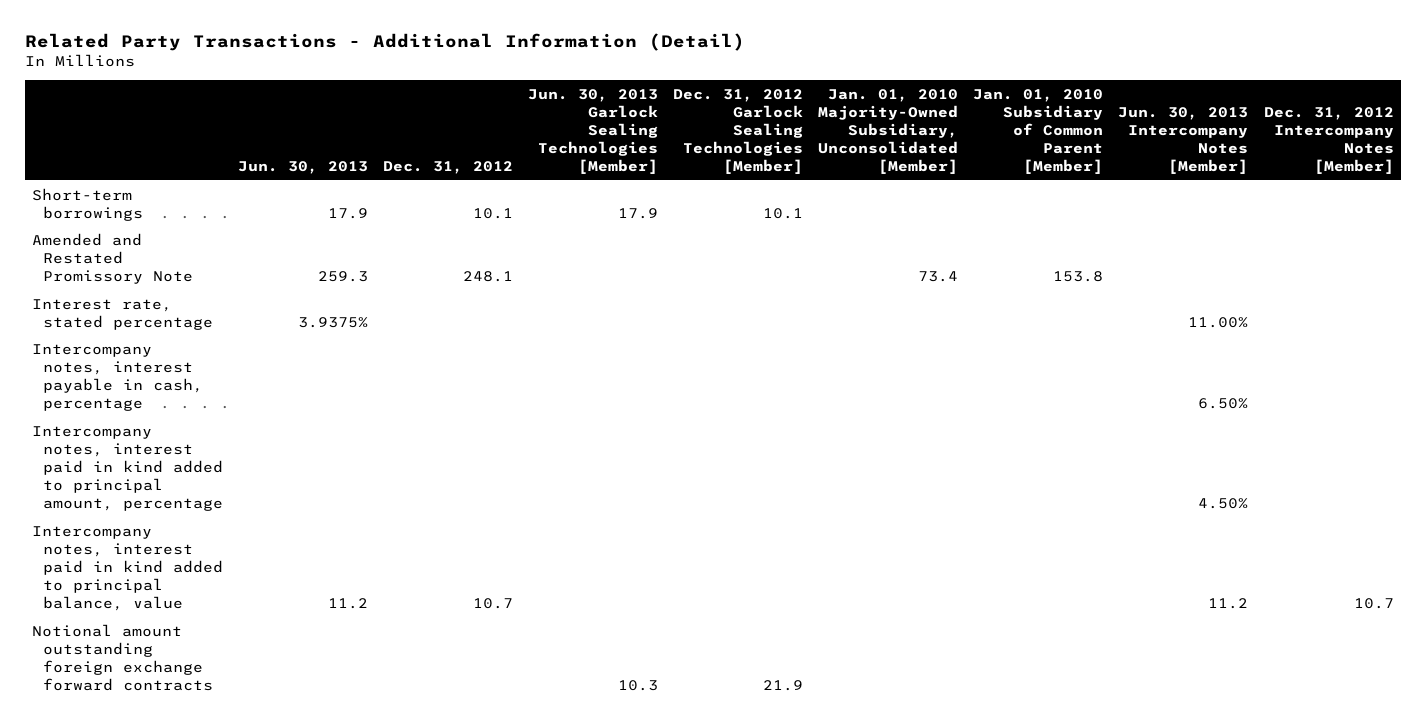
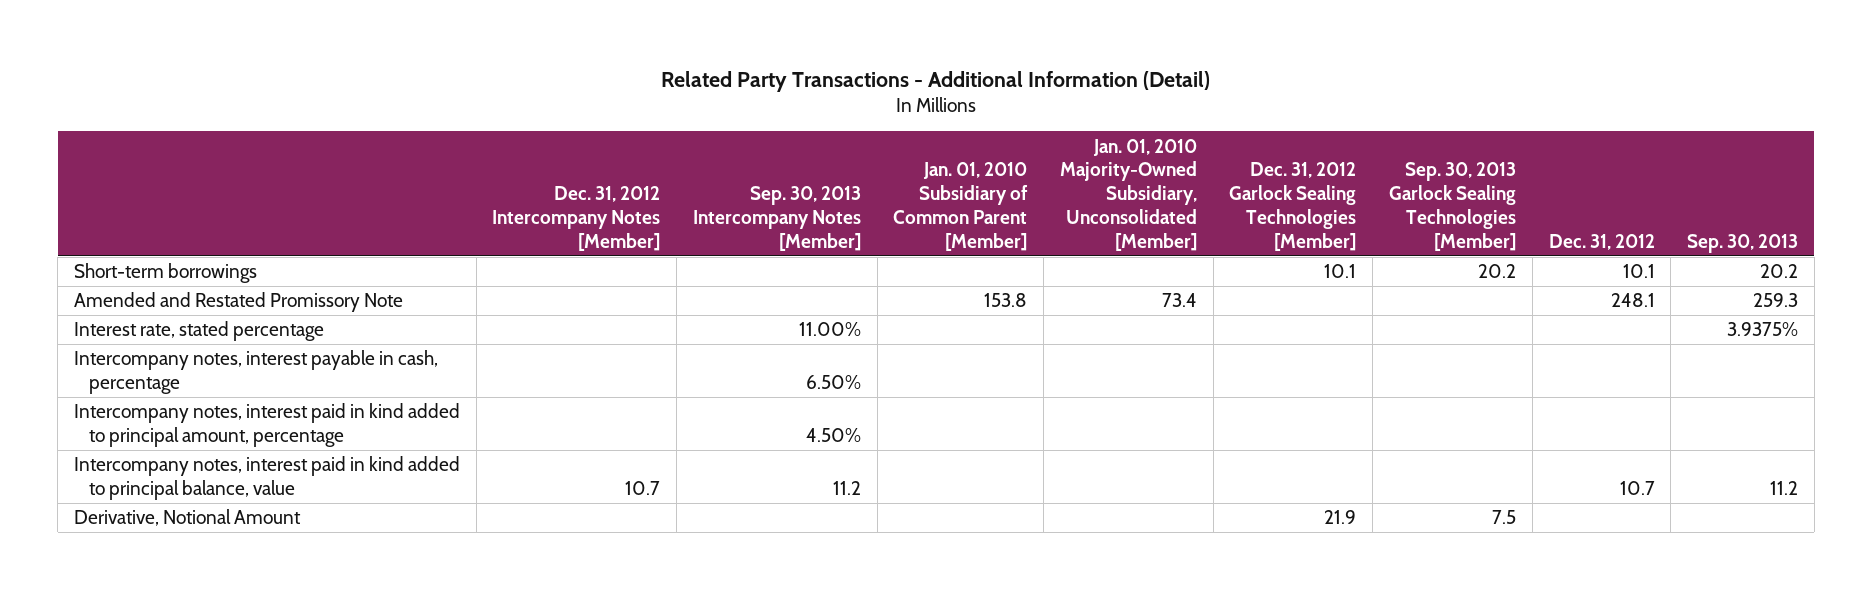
- | Jun. 30, 2013 | Dec. 31, 2012 | Jun. 30, 2013 Garlock Sealing Technologies [Member] | Dec. 31, 2012 Garlock Sealing Technologies [Member] | Jan. 01, 2010 Majority-Owned Subsidiary, Unconsolidated [Member] | Jan. 01, 2010 Subsidiary of Common Parent [Member] | Jun. 30, 2013 Intercompany Notes [Member] | Dec. 31, 2012 Intercompany Notes [Member]
+ | Dec. 31, 2012 Intercompany Notes [Member] | Sep. 30, 2013 Intercompany Notes [Member] | Jan. 01, 2010 Subsidiary of Common Parent [Member] | Jan. 01, 2010 Majority-Owned Subsidiary, Unconsolidated [Member] | Dec. 31, 2012 Garlock Sealing Technologies [Member] | Sep. 30, 2013 Garlock Sealing Technologies [Member] | Dec. 31, 2012 | Sep. 30, 2013
- Notional amount outstanding foreign exchange forward contracts | | | 10.3 | 21.9 | | | |
+ Derivative, Notional Amount | | | | | 21.9 | 7.5 | |

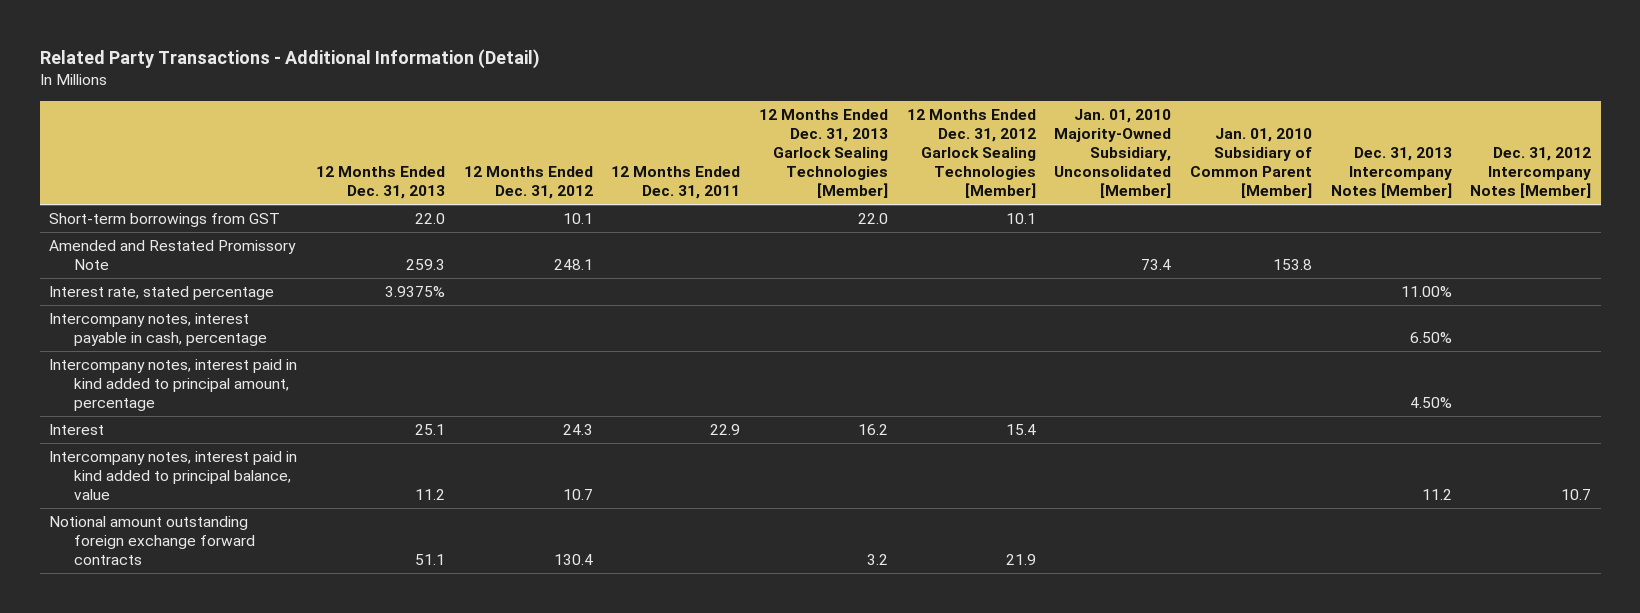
- | Dec. 31, 2012 Intercompany Notes [Member] | Sep. 30, 2013 Intercompany Notes [Member] | Jan. 01, 2010 Subsidiary of Common Parent [Member] | Jan. 01, 2010 Majority-Owned Subsidiary, Unconsolidated [Member] | Dec. 31, 2012 Garlock Sealing Technologies [Member] | Sep. 30, 2013 Garlock Sealing Technologies [Member] | Dec. 31, 2012 | Sep. 30, 2013
+ | 12 Months Ended Dec. 31, 2013 | 12 Months Ended Dec. 31, 2012 | 12 Months Ended Dec. 31, 2011 | 12 Months Ended Dec. 31, 2013 Garlock Sealing Technologies [Member] | 12 Months Ended Dec. 31, 2012 Garlock Sealing Technologies [Member] | Jan. 01, 2010 Majority-Owned Subsidiary, Unconsolidated [Member] | Jan. 01, 2010 Subsidiary of Common Parent [Member] | Dec. 31, 2013 Intercompany Notes [Member] | Dec. 31, 2012 Intercompany Notes [Member]
- Short-term borrowings | | | | | 10.1 | 20.2 | 10.1 | 20.2
+ Short-term borrowings from GST | 22.0 | 10.1 | | 22.0 | 10.1 | | | |
+ Interest | 25.1 | 24.3 | 22.9 | 16.2 | 15.4 | | | |
- Derivative, Notional Amount | | | | | 21.9 | 7.5 | |
+ Notional amount outstanding foreign exchange forward contracts | 51.1 | 130.4 | | 3.2 | 21.9 | | | |

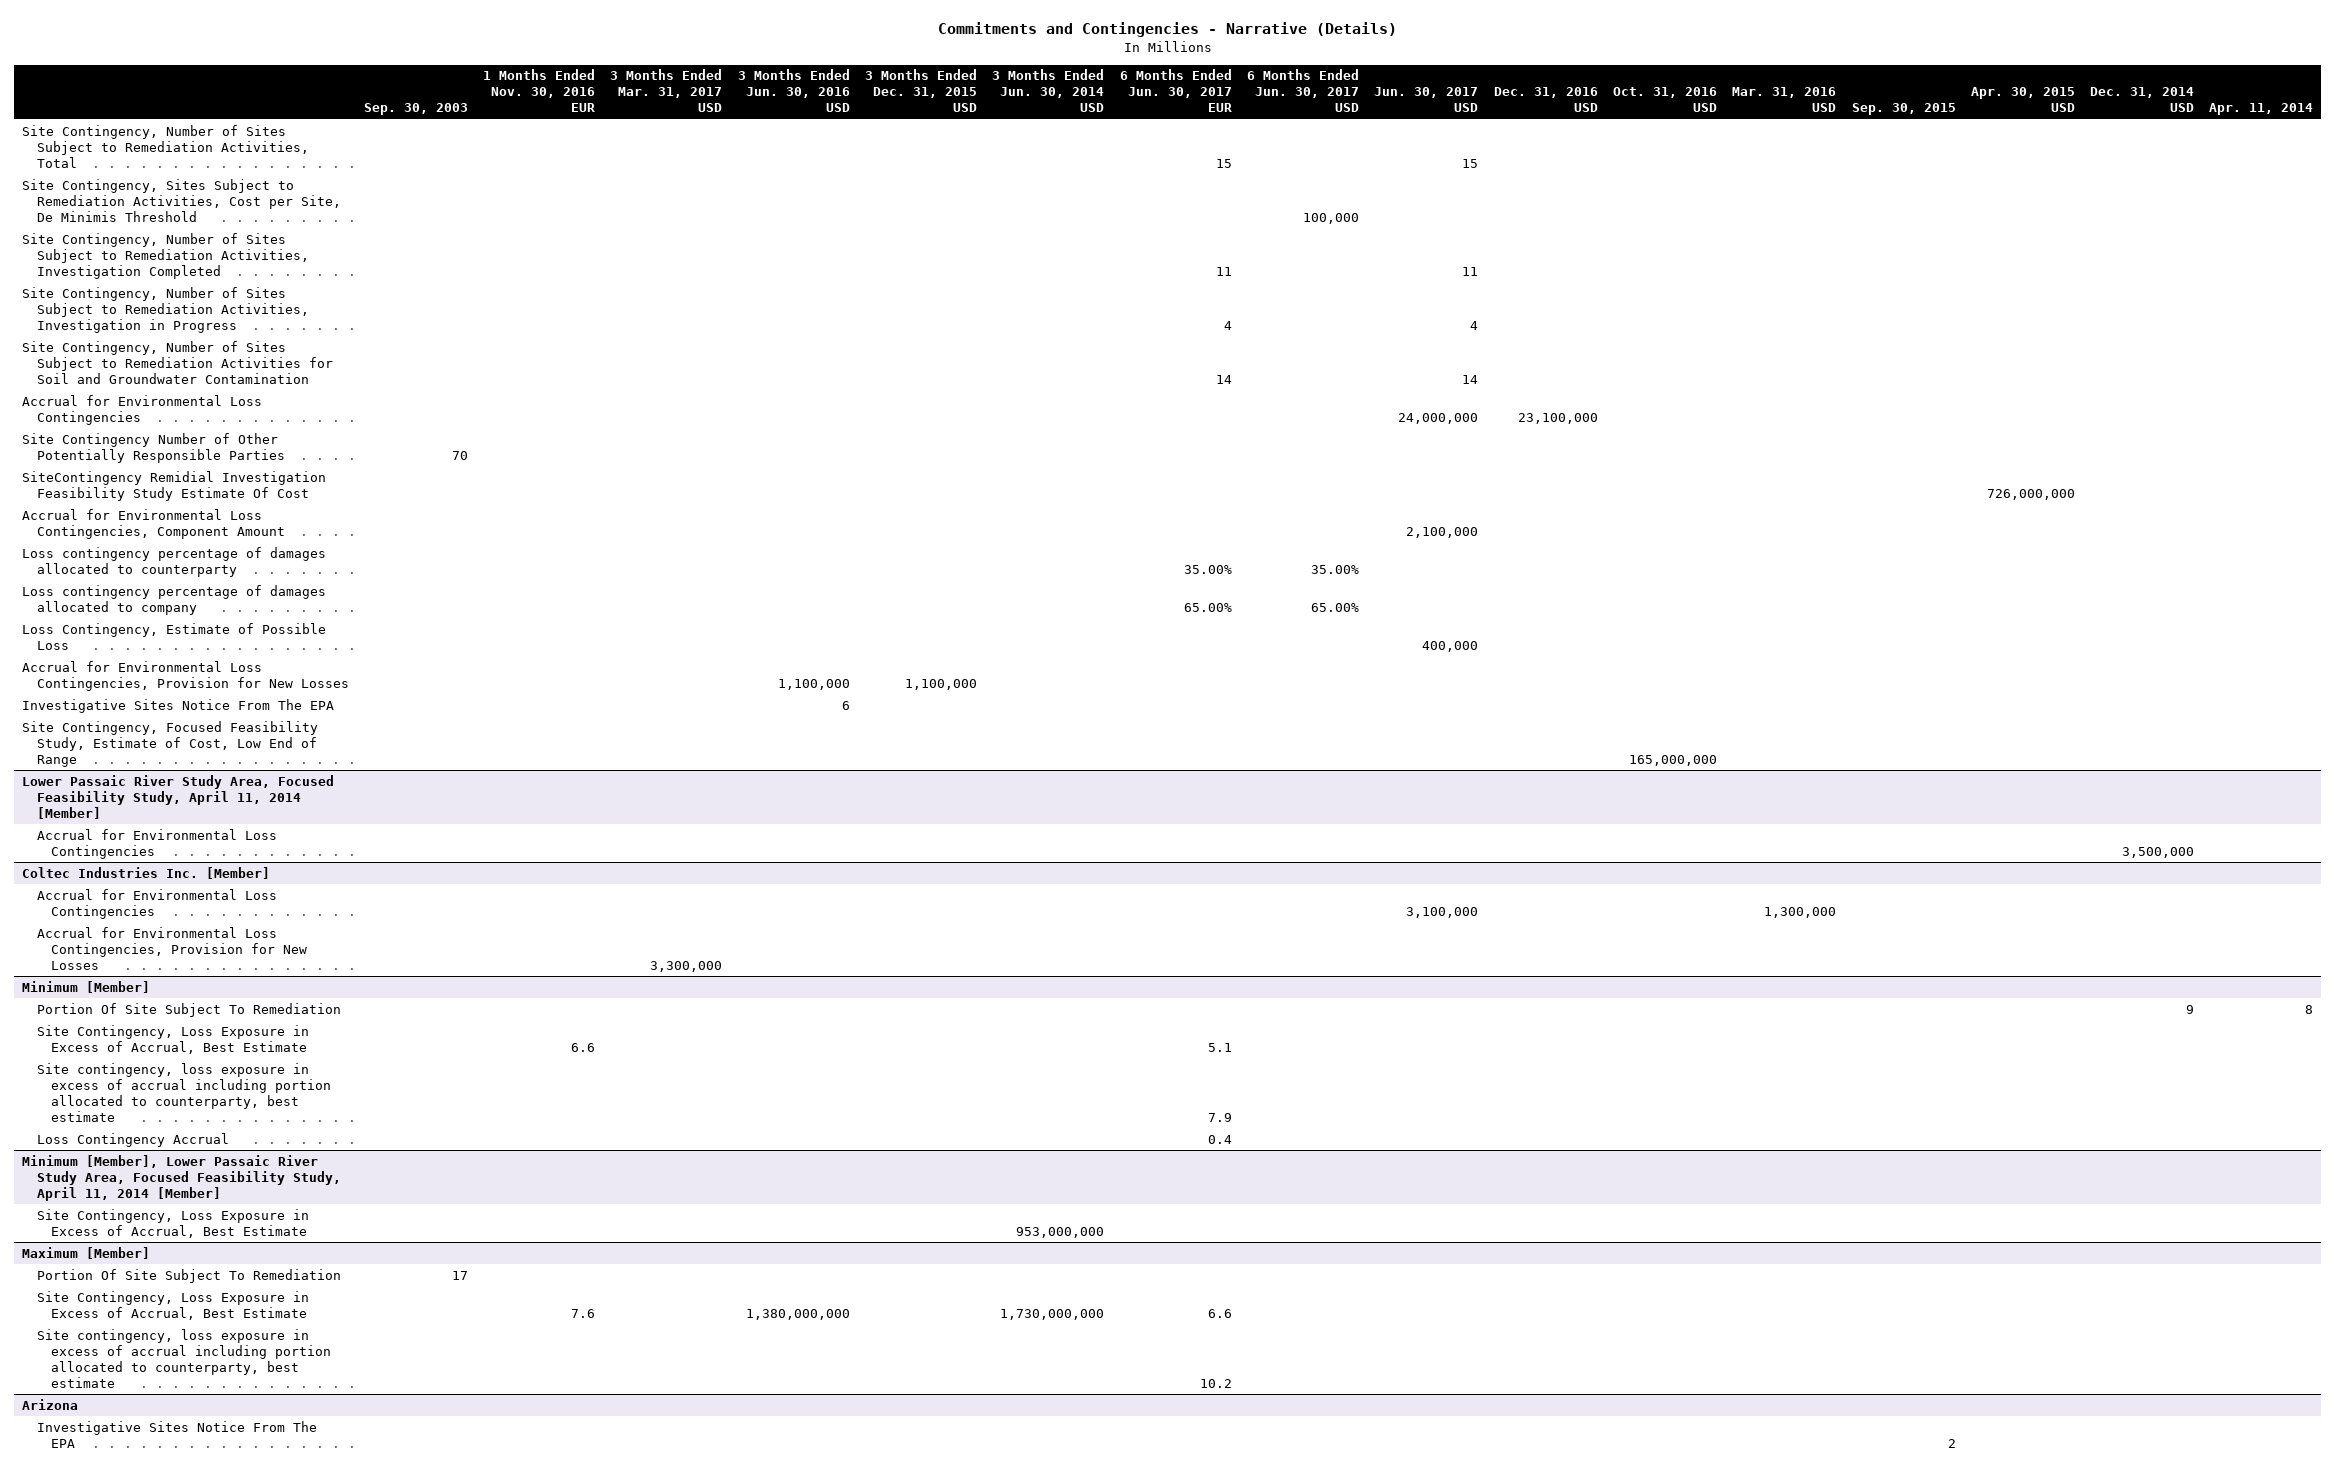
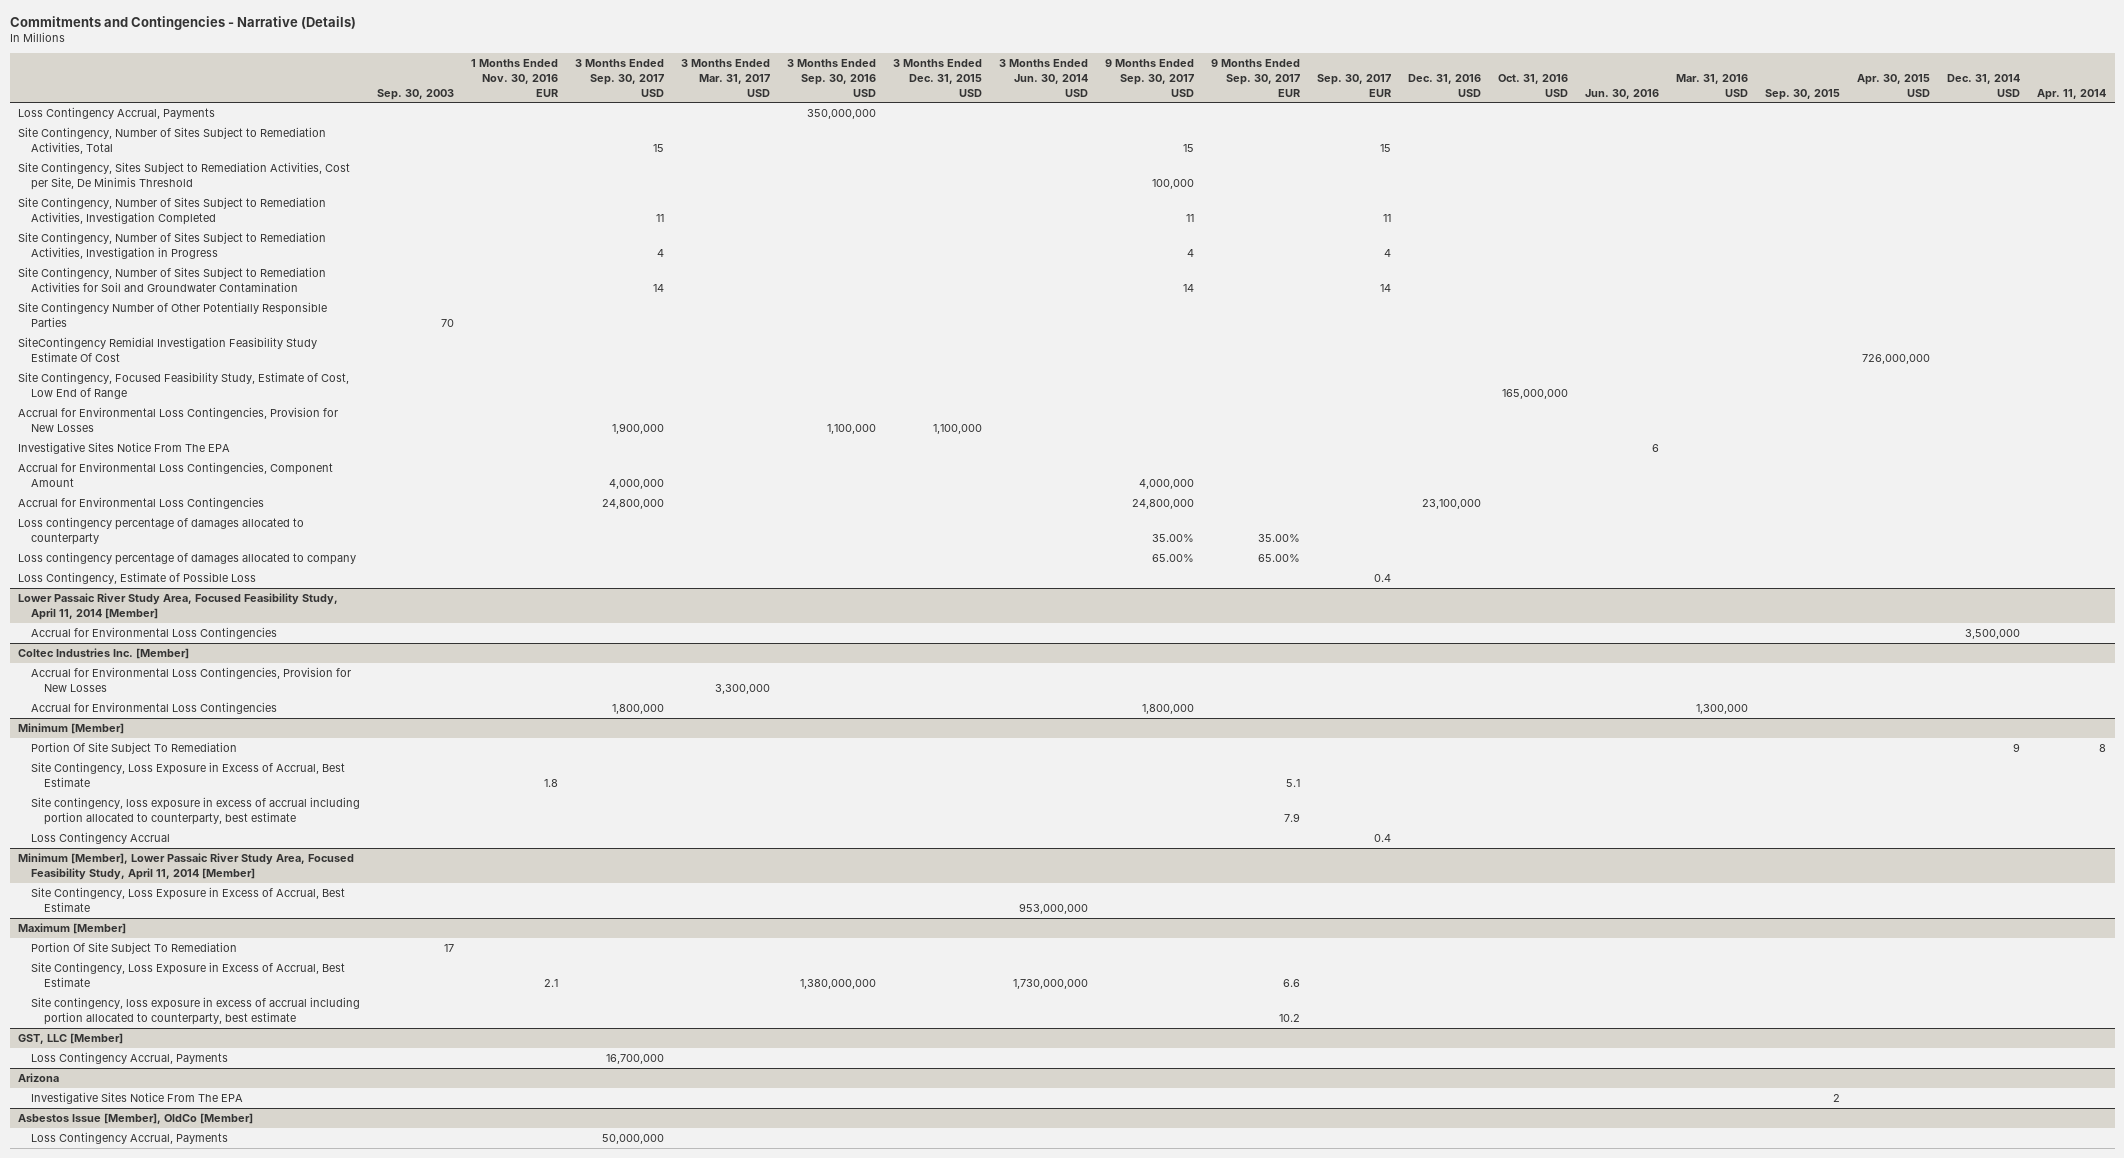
- | Sep. 30, 2003 | 1 Months Ended Nov. 30, 2016 EUR | 3 Months Ended Mar. 31, 2017 USD | 3 Months Ended Jun. 30, 2016 USD | 3 Months Ended Dec. 31, 2015 USD | 3 Months Ended Jun. 30, 2014 USD | 6 Months Ended Jun. 30, 2017 EUR | 6 Months Ended Jun. 30, 2017 USD | Jun. 30, 2017 USD | Dec. 31, 2016 USD | Oct. 31, 2016 USD | Mar. 31, 2016 USD | Sep. 30, 2015 | Apr. 30, 2015 USD | Dec. 31, 2014 USD | Apr. 11, 2014
+ | Sep. 30, 2003 | 1 Months Ended Nov. 30, 2016 EUR | 3 Months Ended Sep. 30, 2017 USD | 3 Months Ended Mar. 31, 2017 USD | 3 Months Ended Sep. 30, 2016 USD | 3 Months Ended Dec. 31, 2015 USD | 3 Months Ended Jun. 30, 2014 USD | 9 Months Ended Sep. 30, 2017 USD | 9 Months Ended Sep. 30, 2017 EUR | Sep. 30, 2017 EUR | Dec. 31, 2016 USD | Oct. 31, 2016 USD | Jun. 30, 2016 | Mar. 31, 2016 USD | Sep. 30, 2015 | Apr. 30, 2015 USD | Dec. 31, 2014 USD | Apr. 11, 2014
+ Loss Contingency Accrual, Payments | | | | | 350,000,000 | | | | | | | | | | | | |
moved up: Site Contingency, Focused Feasibility Study, Estimate of Cost, Low End of Range | | | | | | | | | | | | 165,000,000 | | | | | |
moved up: Accrual for Environmental Loss Contingencies, Provision for New Losses | | | 1,900,000 | | 1,100,000 | 1,100,000 | | | | | | | | | | | |
moved up: Investigative Sites Notice From The EPA | | | | | | | | | | | | | 6 | | | | |
moved down: Accrual for Environmental Loss Contingencies | | | 24,800,000 | | | | | 24,800,000 | | | 23,100,000 | | | | | | |
@ Coltec Industries Inc. [Member]
moved down: Accrual for Environmental Loss Contingencies | | | 1,800,000 | | | | | 1,800,000 | | | | | | 1,300,000 | | | |
@ Minimum [Member]
- Site Contingency, Loss Exposure in Excess of Accrual, Best Estimate | | 6.6 | | | | | 5.1 | | | | | | | | |
+ Site Contingency, Loss Exposure in Excess of Accrual, Best Estimate | | 1.8 | | | | | | | 5.1 | | | | | | | | |
@ Maximum [Member]
- Site Contingency, Loss Exposure in Excess of Accrual, Best Estimate | | 7.6 | | 1,380,000,000 | | 1,730,000,000 | 6.6 | | | | | | | | |
+ Site Contingency, Loss Exposure in Excess of Accrual, Best Estimate | | 2.1 | | | 1,380,000,000 | | 1,730,000,000 | | 6.6 | | | | | | | | |
+ GST, LLC [Member]
+ Loss Contingency Accrual, Payments | | | 16,700,000 | | | | | | | | | | | | | | |
+ Asbestos Issue [Member], OldCo [Member]
+ Loss Contingency Accrual, Payments | | | 50,000,000 | | | | | | | | | | | | | | |

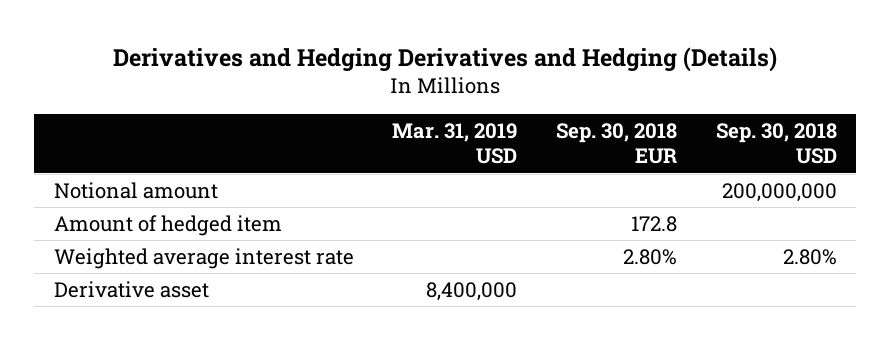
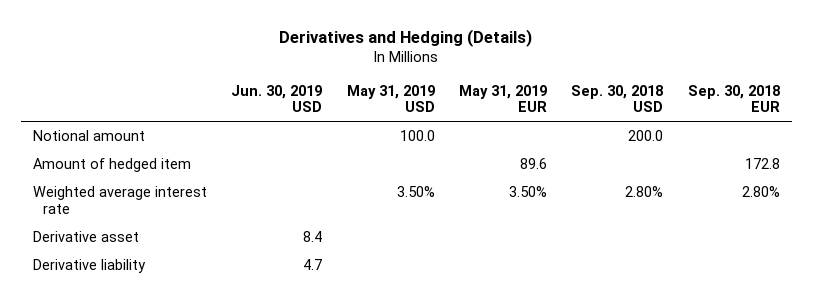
- Derivatives and Hedging Derivatives and Hedging (Details)
+ Derivatives and Hedging (Details)
- | Mar. 31, 2019 USD | Sep. 30, 2018 EUR | Sep. 30, 2018 USD
+ | Jun. 30, 2019 USD | May 31, 2019 USD | May 31, 2019 EUR | Sep. 30, 2018 USD | Sep. 30, 2018 EUR
- Notional amount | | | 200,000,000
+ Notional amount | | 100.0 | | 200.0 |
+ Derivative liability | 4.7 | | | |

